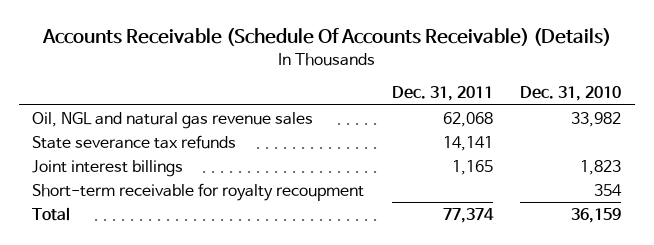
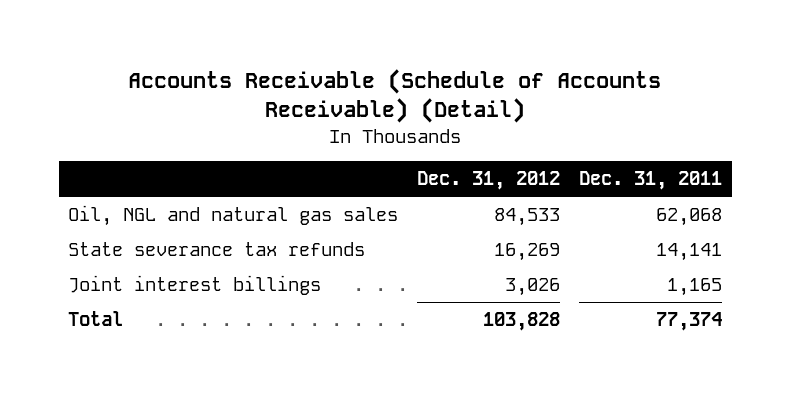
- Accounts Receivable (Schedule Of Accounts Receivable) (Details)
+ Accounts Receivable (Schedule of Accounts Receivable) (Detail)
- | Dec. 31, 2011 | Dec. 31, 2010
+ | Dec. 31, 2012 | Dec. 31, 2011
- Oil, NGL and natural gas revenue sales | 62,068 | 33,982
+ Oil, NGL and natural gas sales | 84,533 | 62,068
- Short-term receivable for royalty recoupment | | 354

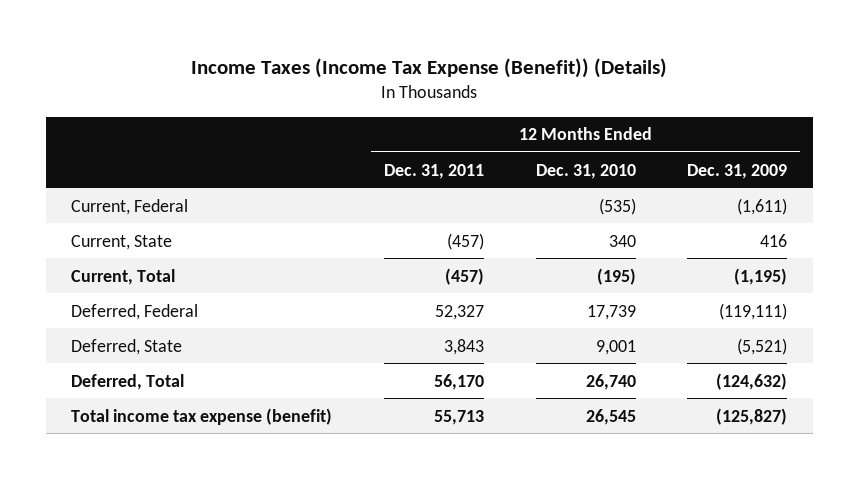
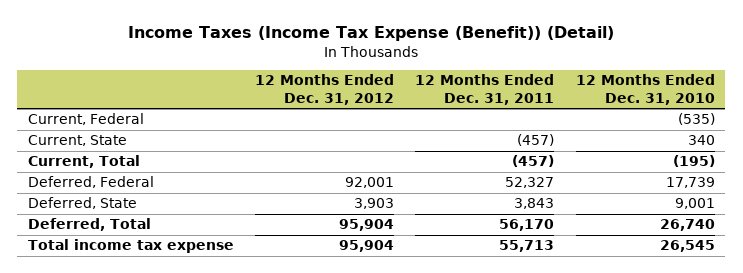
- Income Taxes (Income Tax Expense (Benefit)) (Details)
+ Income Taxes (Income Tax Expense (Benefit)) (Detail)
- | 12 Months Ended Dec. 31, 2011 | 12 Months Ended Dec. 31, 2010 | 12 Months Ended Dec. 31, 2009
+ | 12 Months Ended Dec. 31, 2012 | 12 Months Ended Dec. 31, 2011 | 12 Months Ended Dec. 31, 2010
- Total income tax expense (benefit) | 55,713 | 26,545 | (125,827)
+ Total income tax expense | 95,904 | 55,713 | 26,545

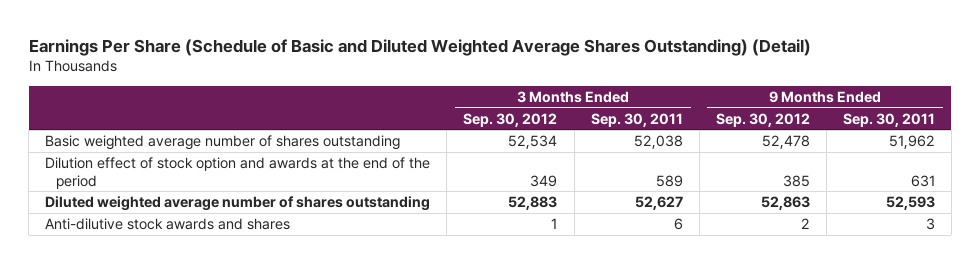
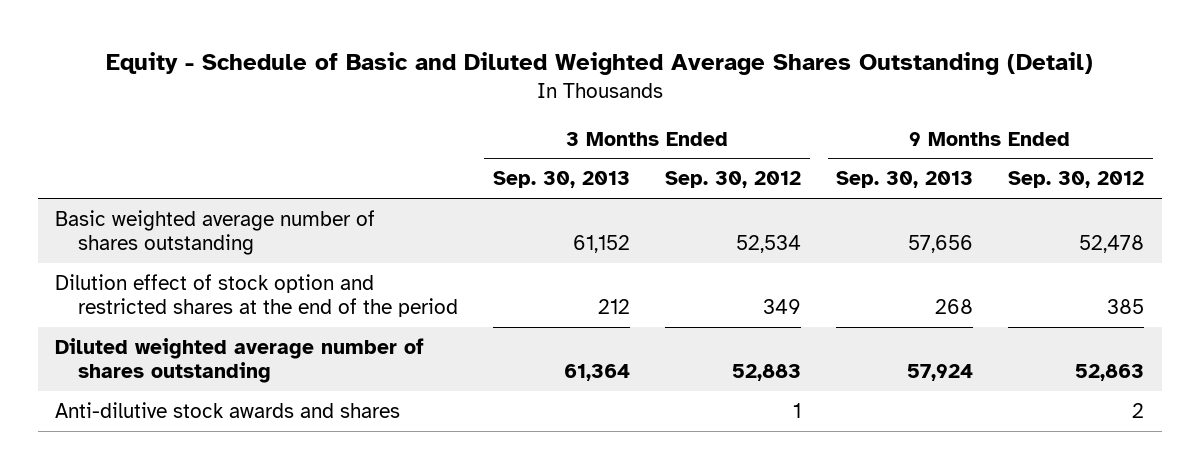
- Earnings Per Share (Schedule of Basic and Diluted Weighted Average Shares Outstanding) (Detail)
+ Equity - Schedule of Basic and Diluted Weighted Average Shares Outstanding (Detail)
- | 3 Months Ended Sep. 30, 2012 | 3 Months Ended Sep. 30, 2011 | 9 Months Ended Sep. 30, 2012 | 9 Months Ended Sep. 30, 2011
+ | 3 Months Ended Sep. 30, 2013 | 3 Months Ended Sep. 30, 2012 | 9 Months Ended Sep. 30, 2013 | 9 Months Ended Sep. 30, 2012
- Dilution effect of stock option and awards at the end of the period | 349 | 589 | 385 | 631
+ Dilution effect of stock option and restricted shares at the end of the period | 212 | 349 | 268 | 385

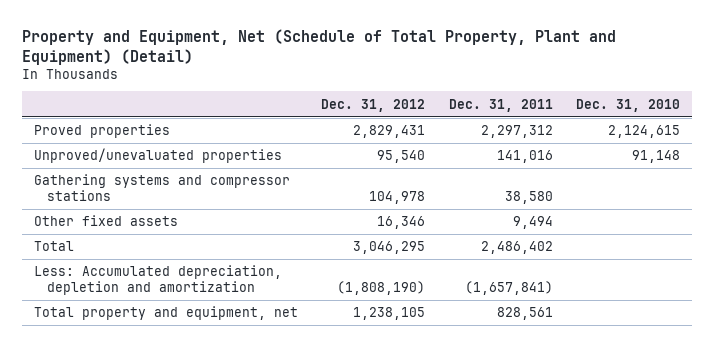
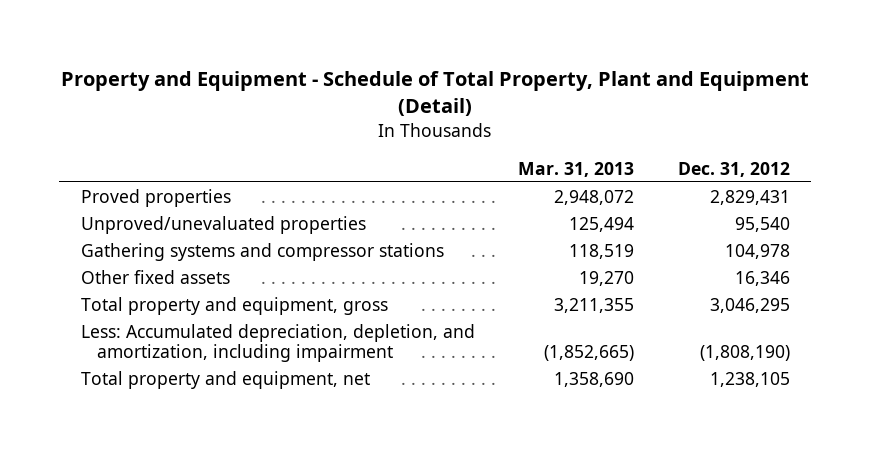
- Property and Equipment, Net (Schedule of Total Property, Plant and Equipment) (Detail)
+ Property and Equipment - Schedule of Total Property, Plant and Equipment (Detail)
- | Dec. 31, 2012 | Dec. 31, 2011 | Dec. 31, 2010
+ | Mar. 31, 2013 | Dec. 31, 2012
- Total | 3,046,295 | 2,486,402 |
- Less: Accumulated depreciation, depletion and amortization | (1,808,190) | (1,657,841) |
+ Total property and equipment, gross | 3,211,355 | 3,046,295
+ Less: Accumulated depreciation, depletion, and amortization, including impairment | (1,852,665) | (1,808,190)

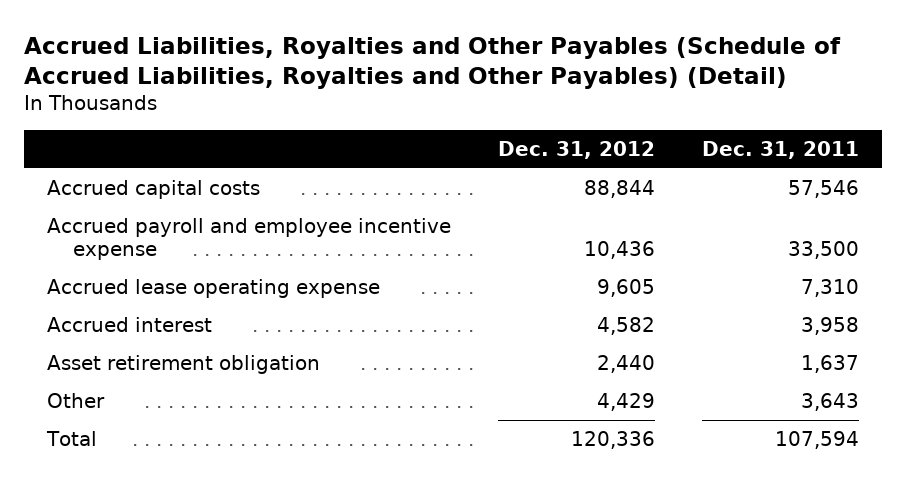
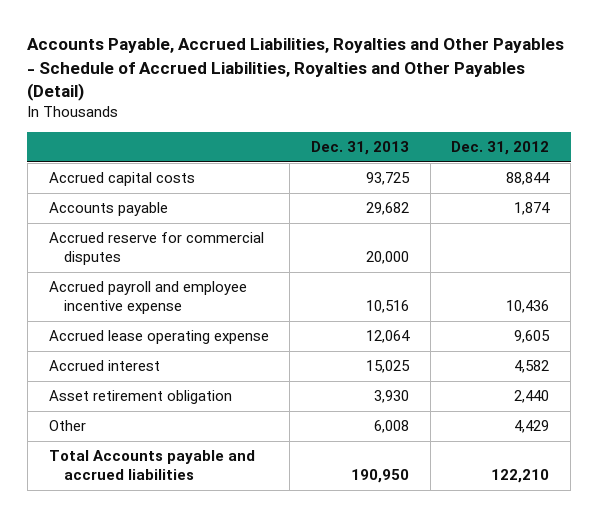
- Accrued Liabilities, Royalties and Other Payables (Schedule of Accrued Liabilities, Royalties and Other Payables) (Detail)
+ Accounts Payable, Accrued Liabilities, Royalties and Other Payables - Schedule of Accrued Liabilities, Royalties and Other Payables (Detail)
- | Dec. 31, 2012 | Dec. 31, 2011
+ | Dec. 31, 2013 | Dec. 31, 2012
+ Accounts payable | 29,682 | 1,874
+ Accrued reserve for commercial disputes | 20,000 |
- Total | 120,336 | 107,594
+ Total Accounts payable and accrued liabilities | 190,950 | 122,210

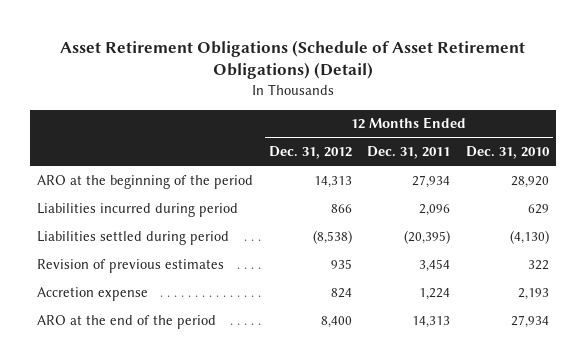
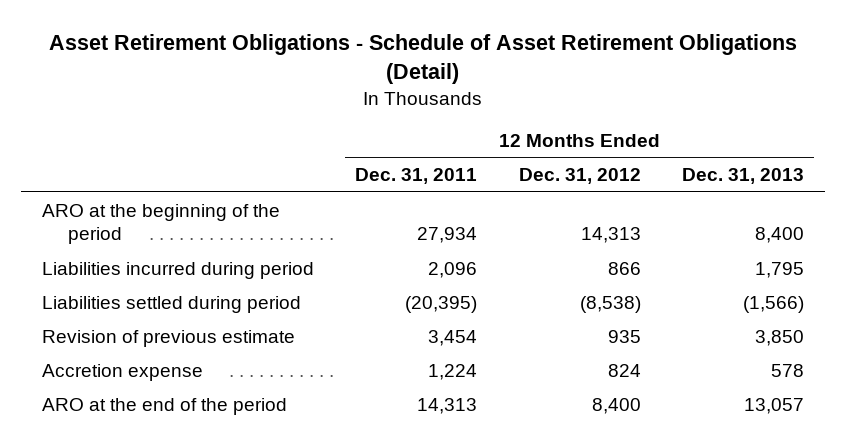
- Asset Retirement Obligations (Schedule of Asset Retirement Obligations) (Detail)
+ Asset Retirement Obligations - Schedule of Asset Retirement Obligations (Detail)
- | 12 Months Ended Dec. 31, 2012 | 12 Months Ended Dec. 31, 2011 | 12 Months Ended Dec. 31, 2010
+ | 12 Months Ended Dec. 31, 2011 | 12 Months Ended Dec. 31, 2012 | 12 Months Ended Dec. 31, 2013
- Revision of previous estimates | 935 | 3,454 | 322
+ Revision of previous estimate | 3,454 | 935 | 3,850

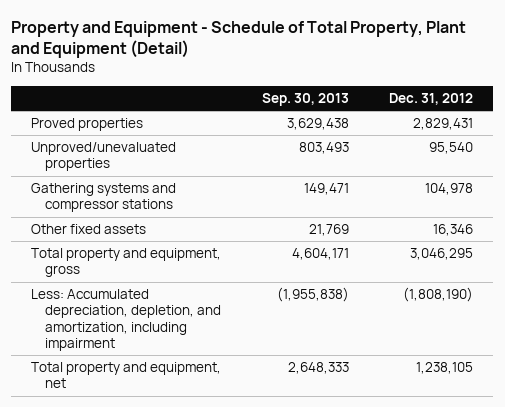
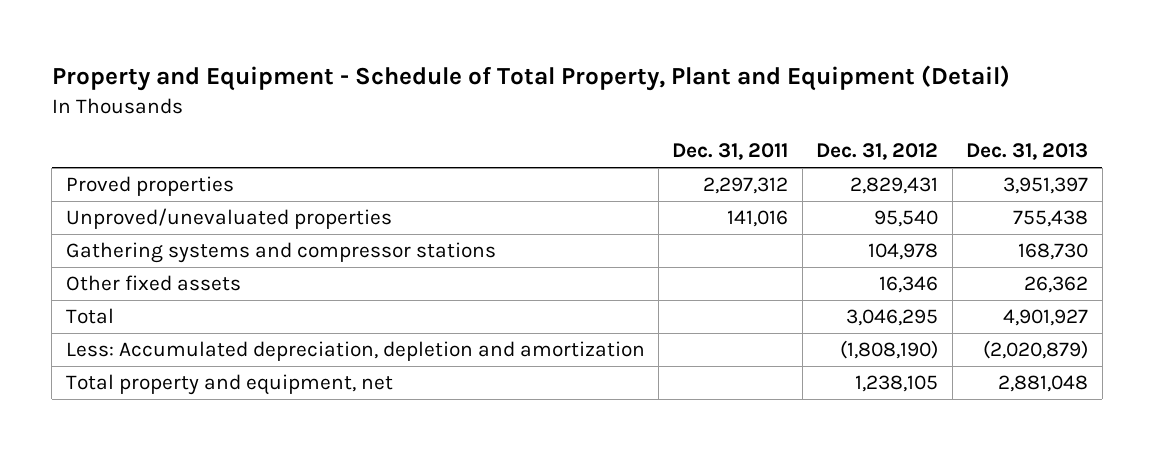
- | Sep. 30, 2013 | Dec. 31, 2012
+ | Dec. 31, 2011 | Dec. 31, 2012 | Dec. 31, 2013
- Total property and equipment, gross | 4,604,171 | 3,046,295
- Less: Accumulated depreciation, depletion, and amortization, including impairment | (1,955,838) | (1,808,190)
+ Total | | 3,046,295 | 4,901,927
+ Less: Accumulated depreciation, depletion and amortization | | (1,808,190) | (2,020,879)

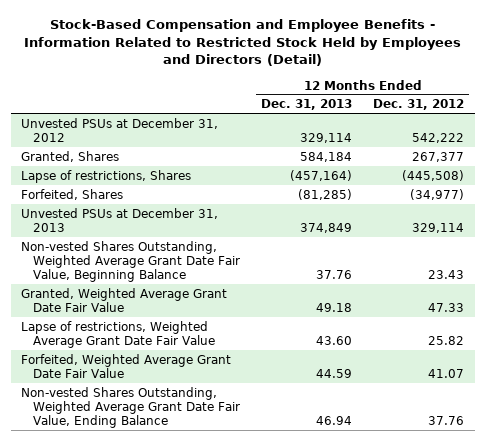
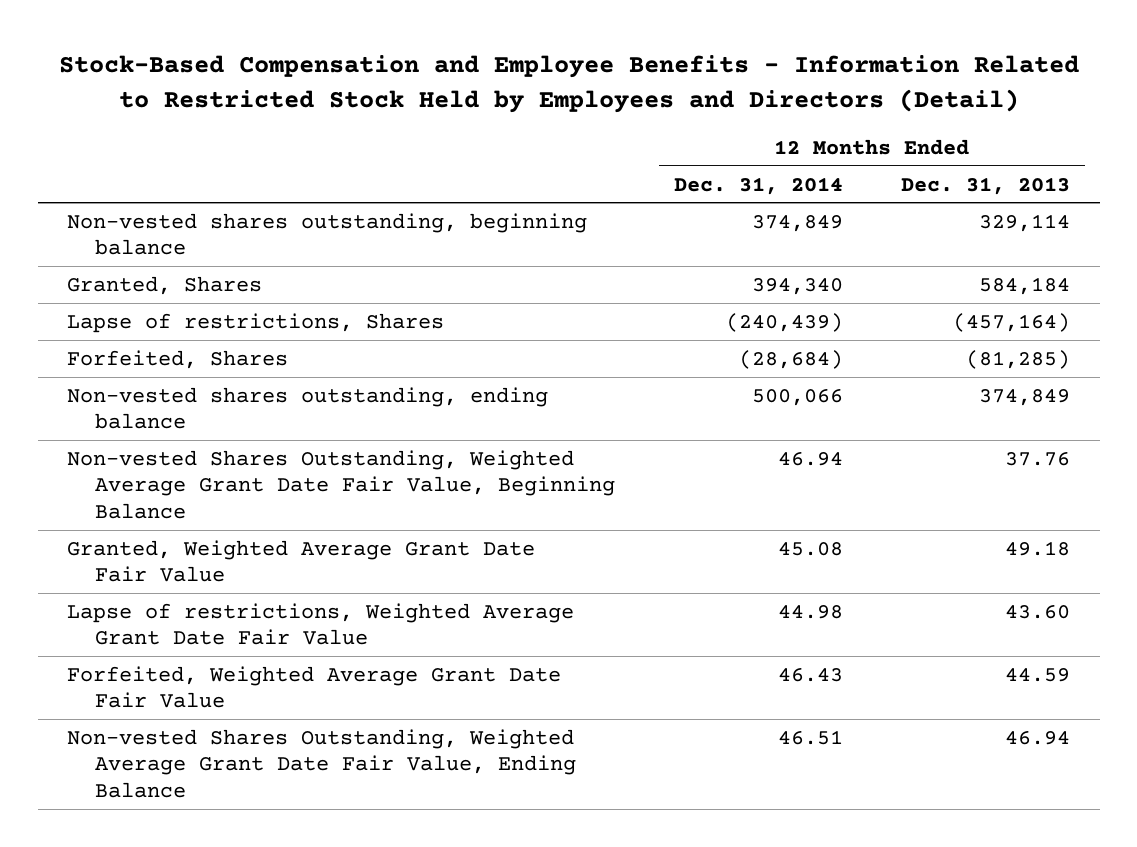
- | 12 Months Ended Dec. 31, 2013 | 12 Months Ended Dec. 31, 2012
+ | 12 Months Ended Dec. 31, 2014 | 12 Months Ended Dec. 31, 2013
- Unvested PSUs at December 31, 2012 | 329,114 | 542,222
+ Non-vested shares outstanding, beginning balance | 374,849 | 329,114
- Unvested PSUs at December 31, 2013 | 374,849 | 329,114
+ Non-vested shares outstanding, ending balance | 500,066 | 374,849

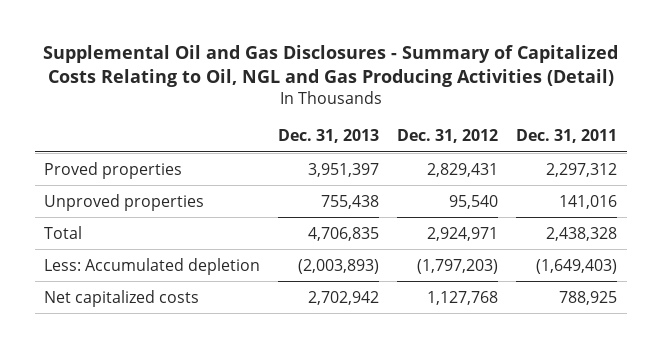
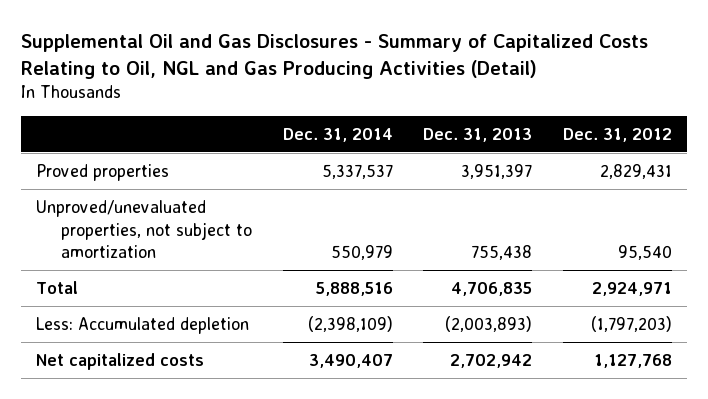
- | Dec. 31, 2013 | Dec. 31, 2012 | Dec. 31, 2011
+ | Dec. 31, 2014 | Dec. 31, 2013 | Dec. 31, 2012
- Unproved properties | 755,438 | 95,540 | 141,016
+ Unproved/unevaluated properties, not subject to amortization | 550,979 | 755,438 | 95,540

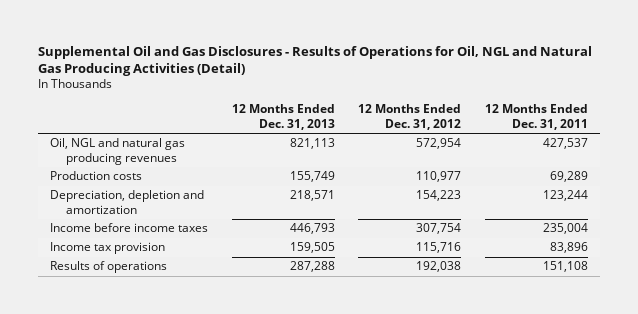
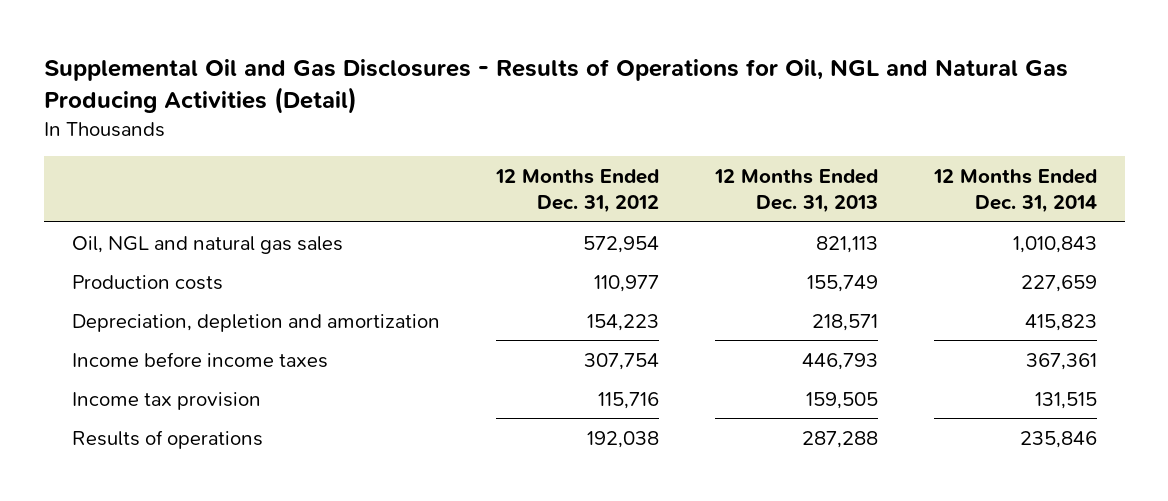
- | 12 Months Ended Dec. 31, 2013 | 12 Months Ended Dec. 31, 2012 | 12 Months Ended Dec. 31, 2011
+ | 12 Months Ended Dec. 31, 2012 | 12 Months Ended Dec. 31, 2013 | 12 Months Ended Dec. 31, 2014
- Oil, NGL and natural gas producing revenues | 821,113 | 572,954 | 427,537
+ Oil, NGL and natural gas sales | 572,954 | 821,113 | 1,010,843

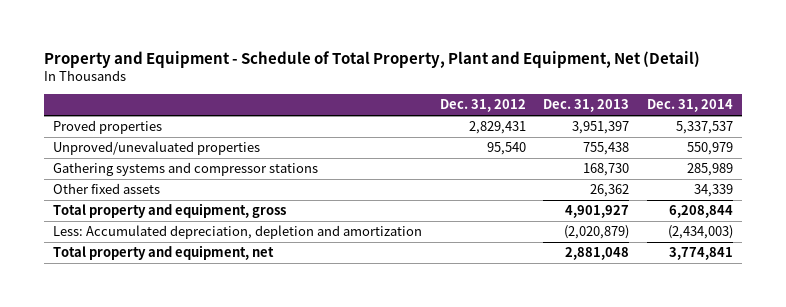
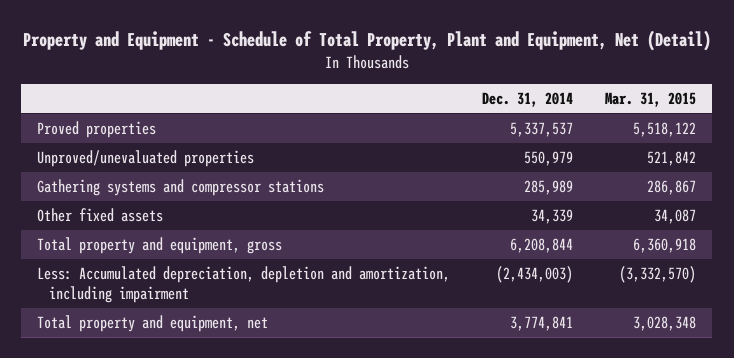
- | Dec. 31, 2012 | Dec. 31, 2013 | Dec. 31, 2014
+ | Dec. 31, 2014 | Mar. 31, 2015
- Less: Accumulated depreciation, depletion and amortization | | (2,020,879) | (2,434,003)
+ Less: Accumulated depreciation, depletion and amortization, including impairment | (2,434,003) | (3,332,570)

